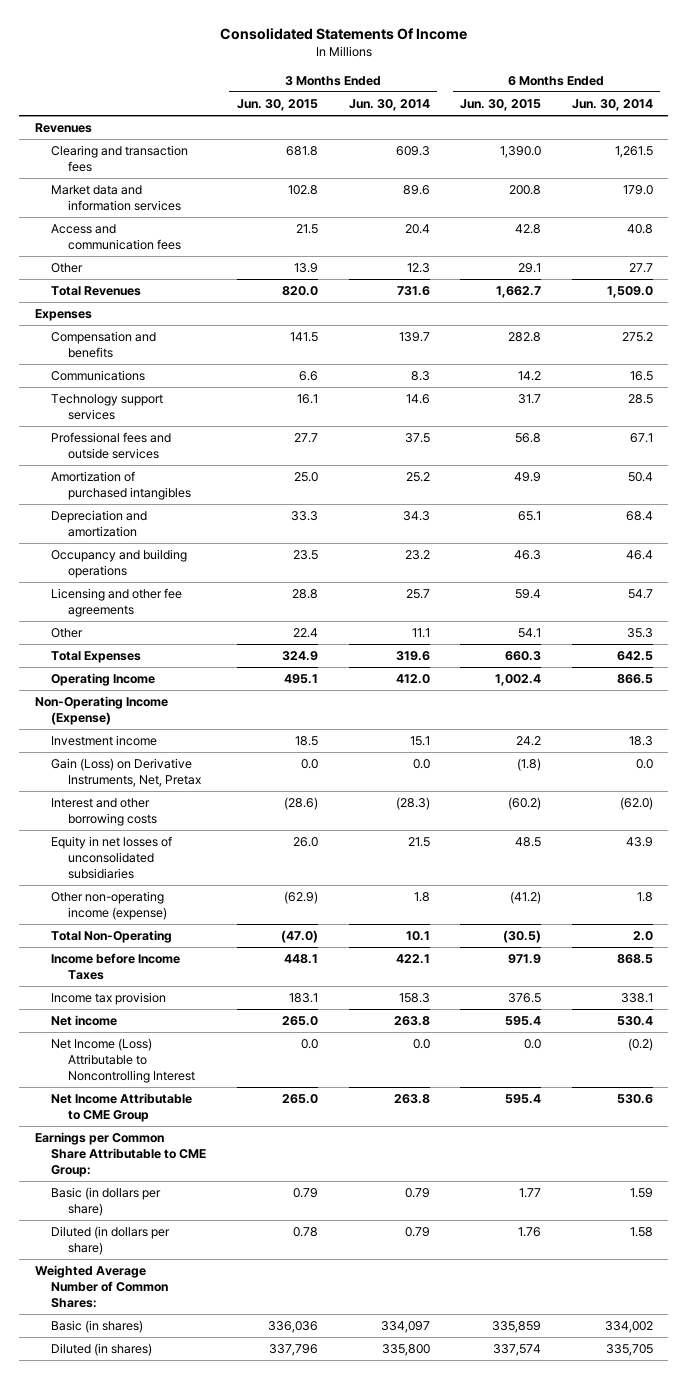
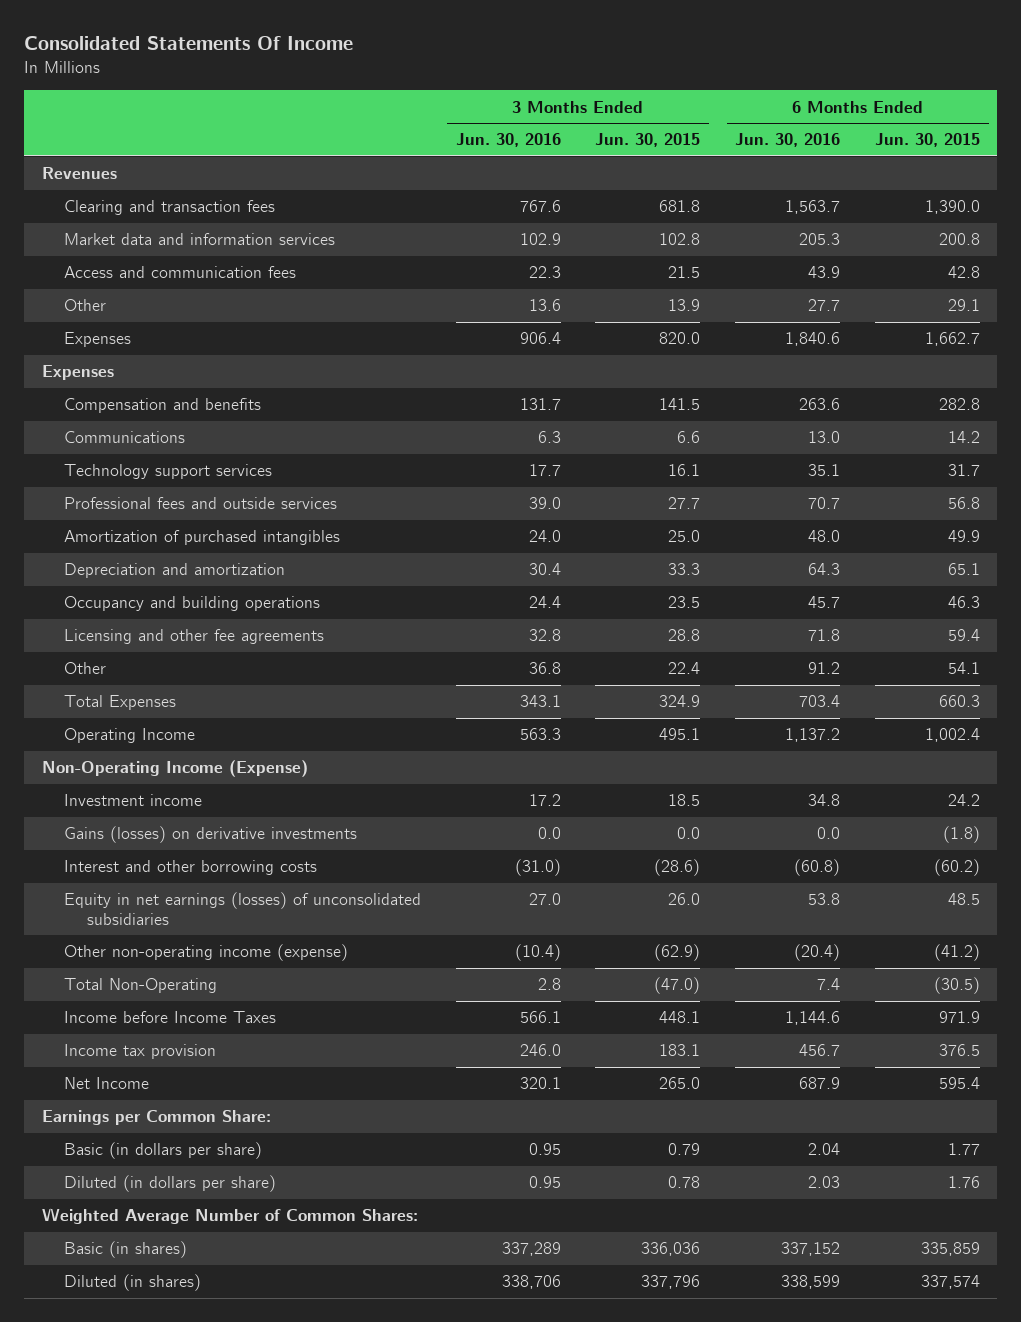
- | 3 Months Ended Jun. 30, 2015 | 3 Months Ended Jun. 30, 2014 | 6 Months Ended Jun. 30, 2015 | 6 Months Ended Jun. 30, 2014
+ | 3 Months Ended Jun. 30, 2016 | 3 Months Ended Jun. 30, 2015 | 6 Months Ended Jun. 30, 2016 | 6 Months Ended Jun. 30, 2015
- Total Revenues | 820.0 | 731.6 | 1,662.7 | 1,509.0
+ Expenses | 906.4 | 820.0 | 1,840.6 | 1,662.7
- Gain (Loss) on Derivative Instruments, Net, Pretax | 0.0 | 0.0 | (1.8) | 0.0
+ Gains (losses) on derivative investments | 0.0 | 0.0 | 0.0 | (1.8)
- Equity in net losses of unconsolidated subsidiaries | 26.0 | 21.5 | 48.5 | 43.9
+ Equity in net earnings (losses) of unconsolidated subsidiaries | 27.0 | 26.0 | 53.8 | 48.5
- Net income | 265.0 | 263.8 | 595.4 | 530.4
- Net Income (Loss) Attributable to Noncontrolling Interest | 0.0 | 0.0 | 0.0 | (0.2)
- Net Income Attributable to CME Group | 265.0 | 263.8 | 595.4 | 530.6
- Earnings per Common Share Attributable to CME Group:
+ Net Income | 320.1 | 265.0 | 687.9 | 595.4
+ Earnings per Common Share:

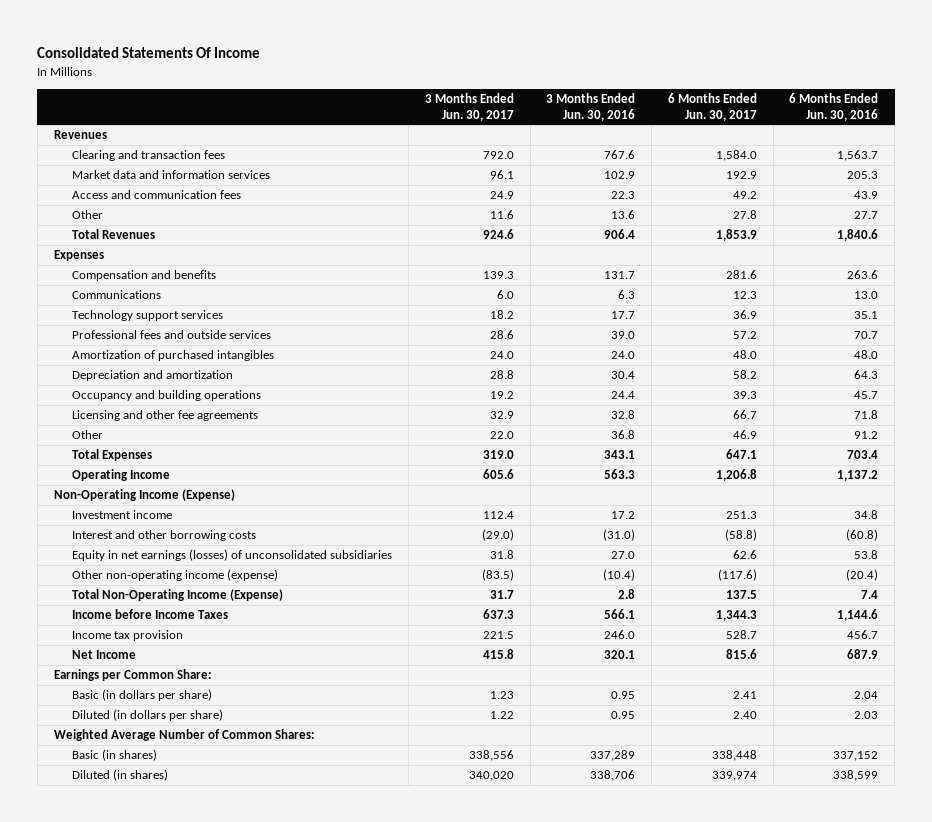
- | 3 Months Ended Jun. 30, 2016 | 3 Months Ended Jun. 30, 2015 | 6 Months Ended Jun. 30, 2016 | 6 Months Ended Jun. 30, 2015
+ | 3 Months Ended Jun. 30, 2017 | 3 Months Ended Jun. 30, 2016 | 6 Months Ended Jun. 30, 2017 | 6 Months Ended Jun. 30, 2016
- Expenses | 906.4 | 820.0 | 1,840.6 | 1,662.7
+ Total Revenues | 924.6 | 906.4 | 1,853.9 | 1,840.6
- Gains (losses) on derivative investments | 0.0 | 0.0 | 0.0 | (1.8)
- Total Non-Operating | 2.8 | (47.0) | 7.4 | (30.5)
+ Total Non-Operating Income (Expense) | 31.7 | 2.8 | 137.5 | 7.4

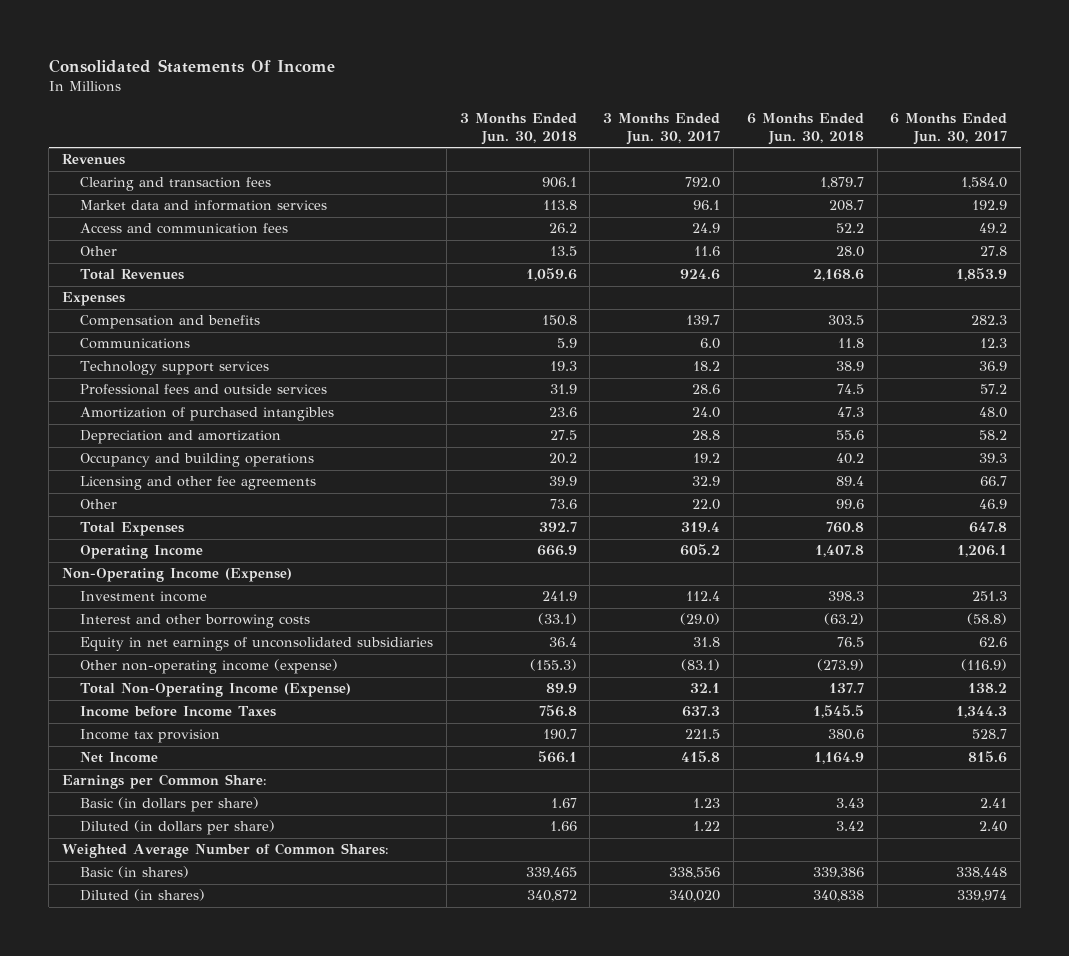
- | 3 Months Ended Jun. 30, 2017 | 3 Months Ended Jun. 30, 2016 | 6 Months Ended Jun. 30, 2017 | 6 Months Ended Jun. 30, 2016
+ | 3 Months Ended Jun. 30, 2018 | 3 Months Ended Jun. 30, 2017 | 6 Months Ended Jun. 30, 2018 | 6 Months Ended Jun. 30, 2017
- Compensation and benefits | 139.3 | 131.7 | 281.6 | 263.6
+ Compensation and benefits | 150.8 | 139.7 | 303.5 | 282.3
- Total Expenses | 319.0 | 343.1 | 647.1 | 703.4
- Operating Income | 605.6 | 563.3 | 1,206.8 | 1,137.2
+ Total Expenses | 392.7 | 319.4 | 760.8 | 647.8
+ Operating Income | 666.9 | 605.2 | 1,407.8 | 1,206.1
- Equity in net earnings (losses) of unconsolidated subsidiaries | 31.8 | 27.0 | 62.6 | 53.8
- Other non-operating income (expense) | (83.5) | (10.4) | (117.6) | (20.4)
- Total Non-Operating Income (Expense) | 31.7 | 2.8 | 137.5 | 7.4
+ Equity in net earnings of unconsolidated subsidiaries | 36.4 | 31.8 | 76.5 | 62.6
+ Other non-operating income (expense) | (155.3) | (83.1) | (273.9) | (116.9)
+ Total Non-Operating Income (Expense) | 89.9 | 32.1 | 137.7 | 138.2

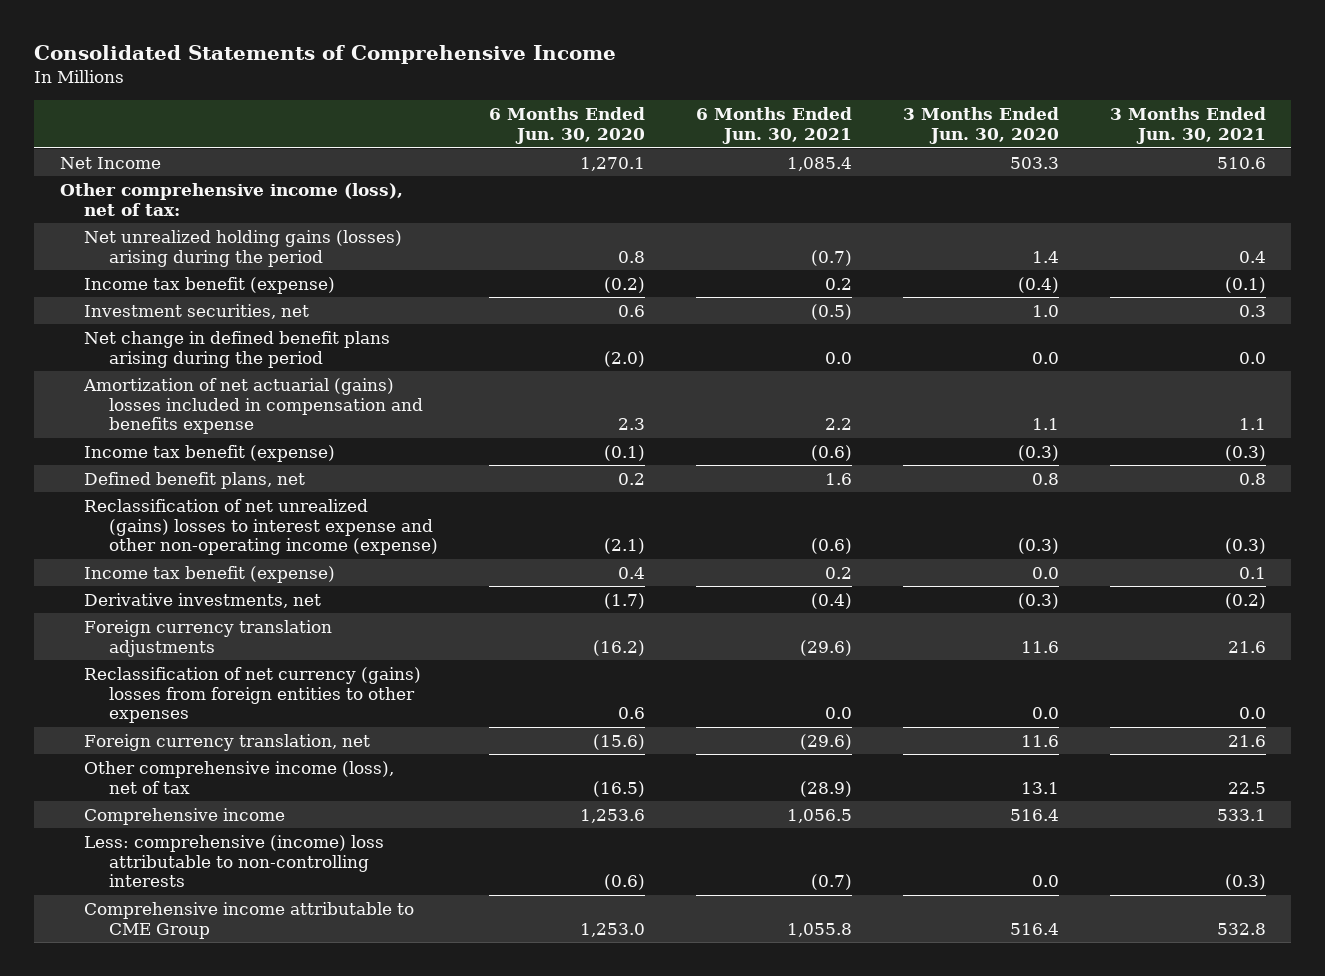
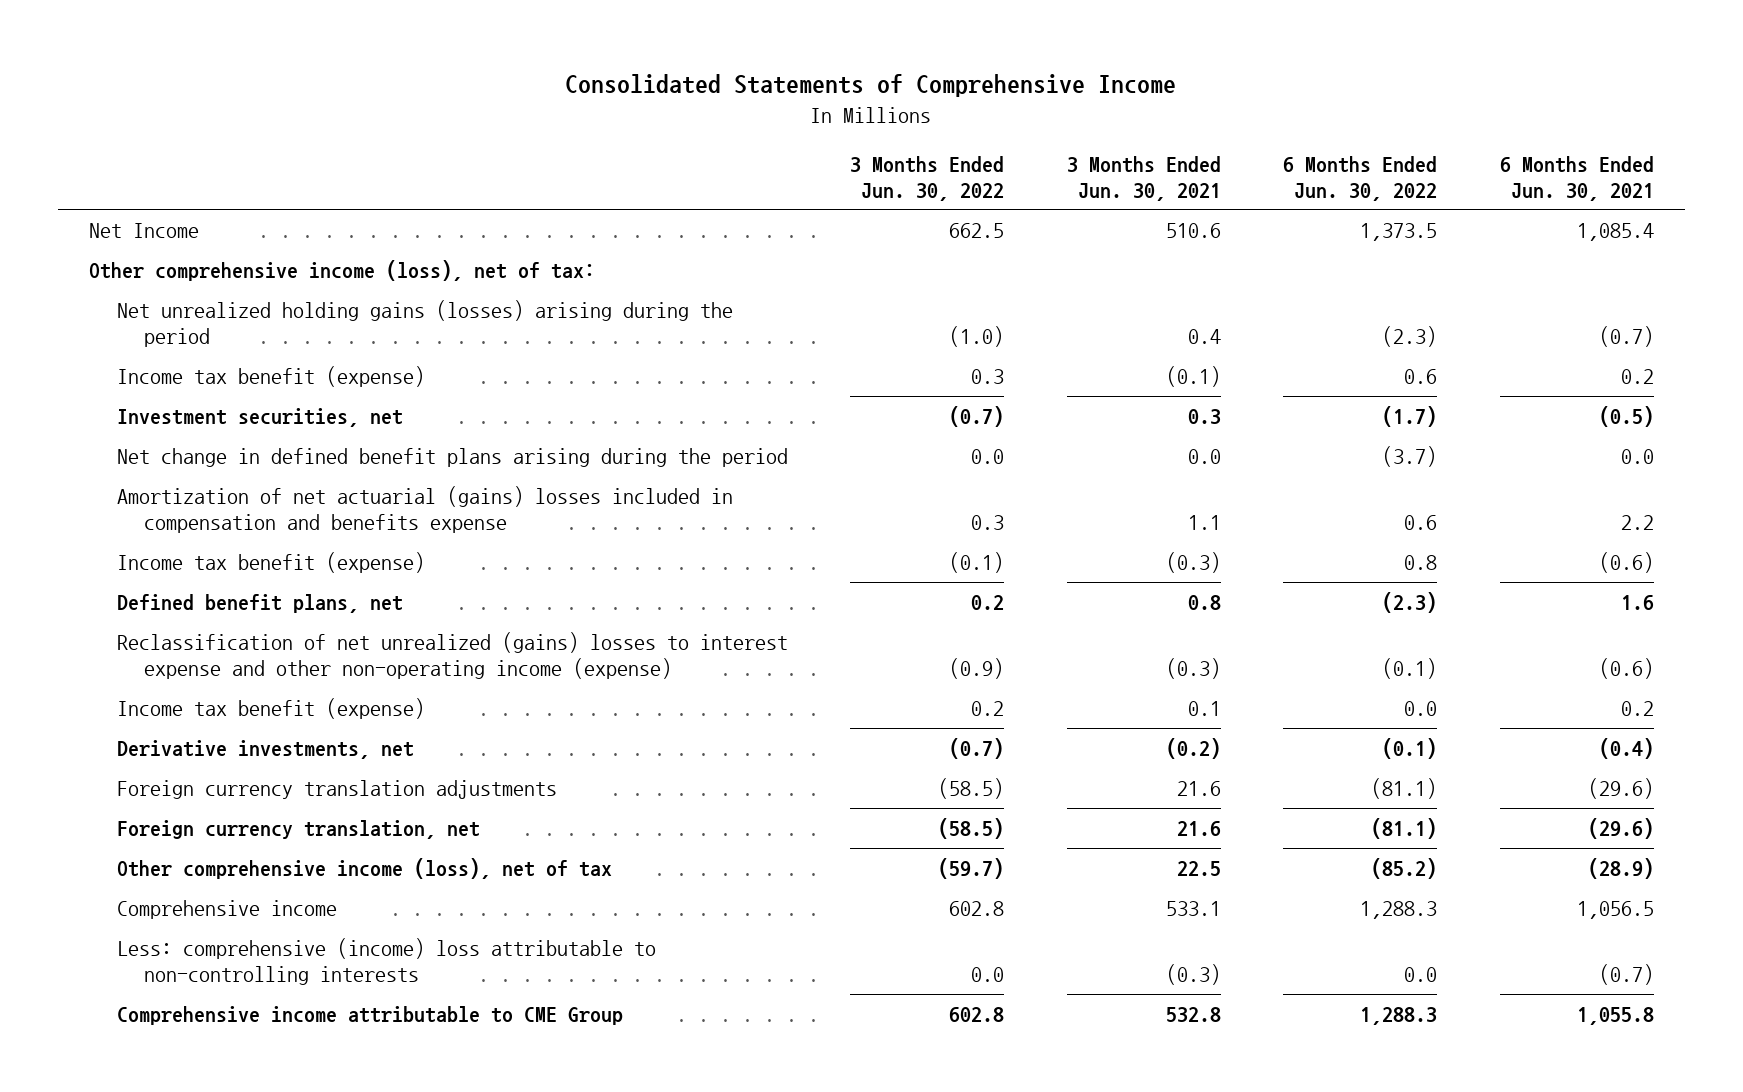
- | 6 Months Ended Jun. 30, 2020 | 6 Months Ended Jun. 30, 2021 | 3 Months Ended Jun. 30, 2020 | 3 Months Ended Jun. 30, 2021
+ | 3 Months Ended Jun. 30, 2022 | 3 Months Ended Jun. 30, 2021 | 6 Months Ended Jun. 30, 2022 | 6 Months Ended Jun. 30, 2021
- Reclassification of net currency (gains) losses from foreign entities to other expenses | 0.6 | 0.0 | 0.0 | 0.0

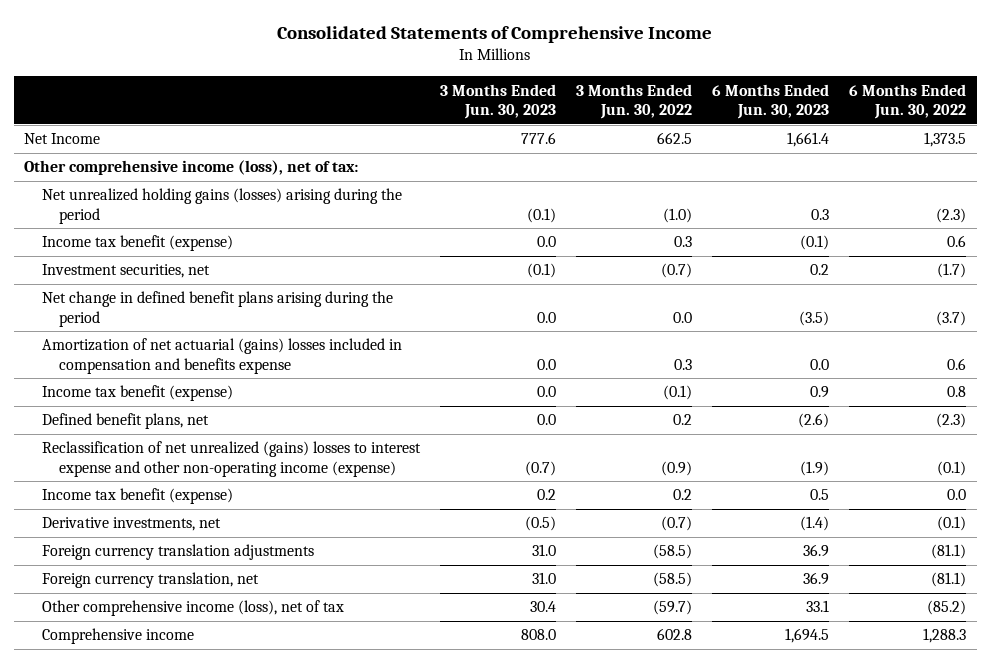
- | 3 Months Ended Jun. 30, 2022 | 3 Months Ended Jun. 30, 2021 | 6 Months Ended Jun. 30, 2022 | 6 Months Ended Jun. 30, 2021
+ | 3 Months Ended Jun. 30, 2023 | 3 Months Ended Jun. 30, 2022 | 6 Months Ended Jun. 30, 2023 | 6 Months Ended Jun. 30, 2022
- Less: comprehensive (income) loss attributable to non-controlling interests | 0.0 | (0.3) | 0.0 | (0.7)
- Comprehensive income attributable to CME Group | 602.8 | 532.8 | 1,288.3 | 1,055.8

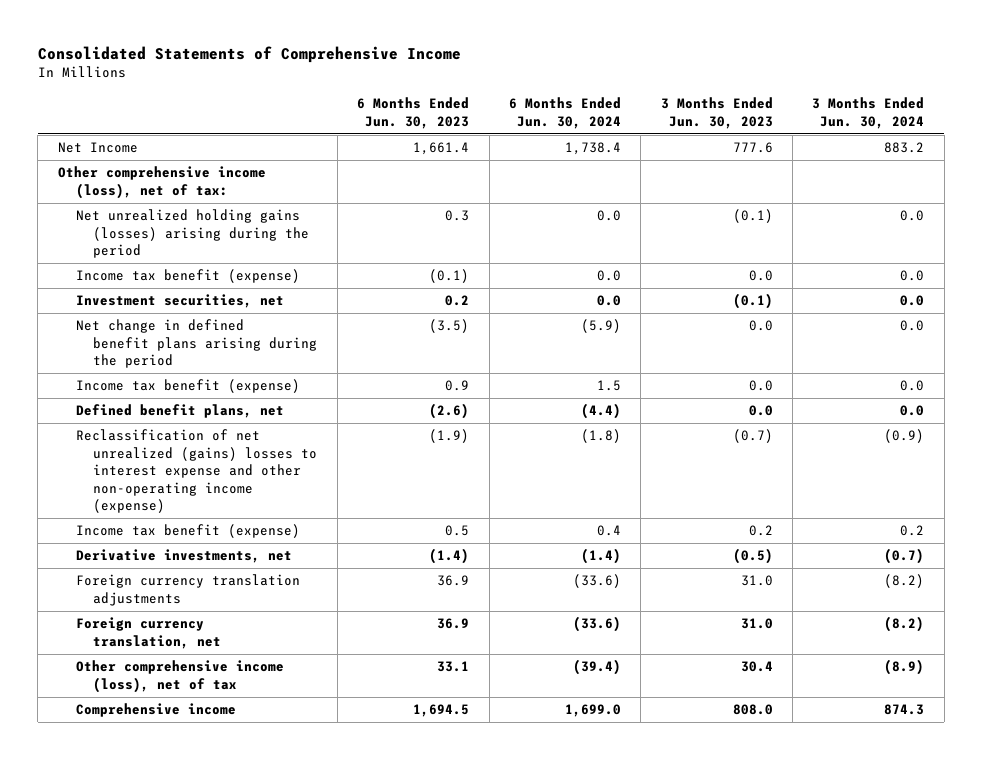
- | 3 Months Ended Jun. 30, 2023 | 3 Months Ended Jun. 30, 2022 | 6 Months Ended Jun. 30, 2023 | 6 Months Ended Jun. 30, 2022
+ | 6 Months Ended Jun. 30, 2023 | 6 Months Ended Jun. 30, 2024 | 3 Months Ended Jun. 30, 2023 | 3 Months Ended Jun. 30, 2024
- Amortization of net actuarial (gains) losses included in compensation and benefits expense | 0.0 | 0.3 | 0.0 | 0.6

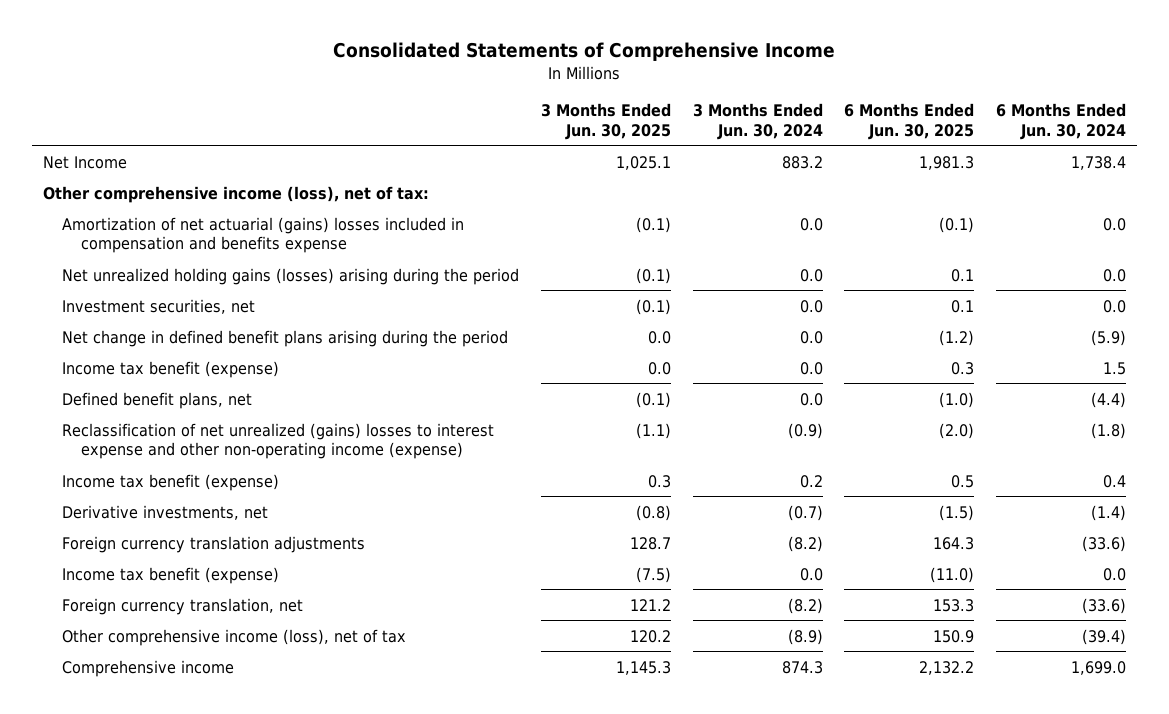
- | 6 Months Ended Jun. 30, 2023 | 6 Months Ended Jun. 30, 2024 | 3 Months Ended Jun. 30, 2023 | 3 Months Ended Jun. 30, 2024
+ | 3 Months Ended Jun. 30, 2025 | 3 Months Ended Jun. 30, 2024 | 6 Months Ended Jun. 30, 2025 | 6 Months Ended Jun. 30, 2024
+ Amortization of net actuarial (gains) losses included in compensation and benefits expense | (0.1) | 0.0 | (0.1) | 0.0
moved down: Income tax benefit (expense) | (7.5) | 0.0 | (11.0) | 0.0

